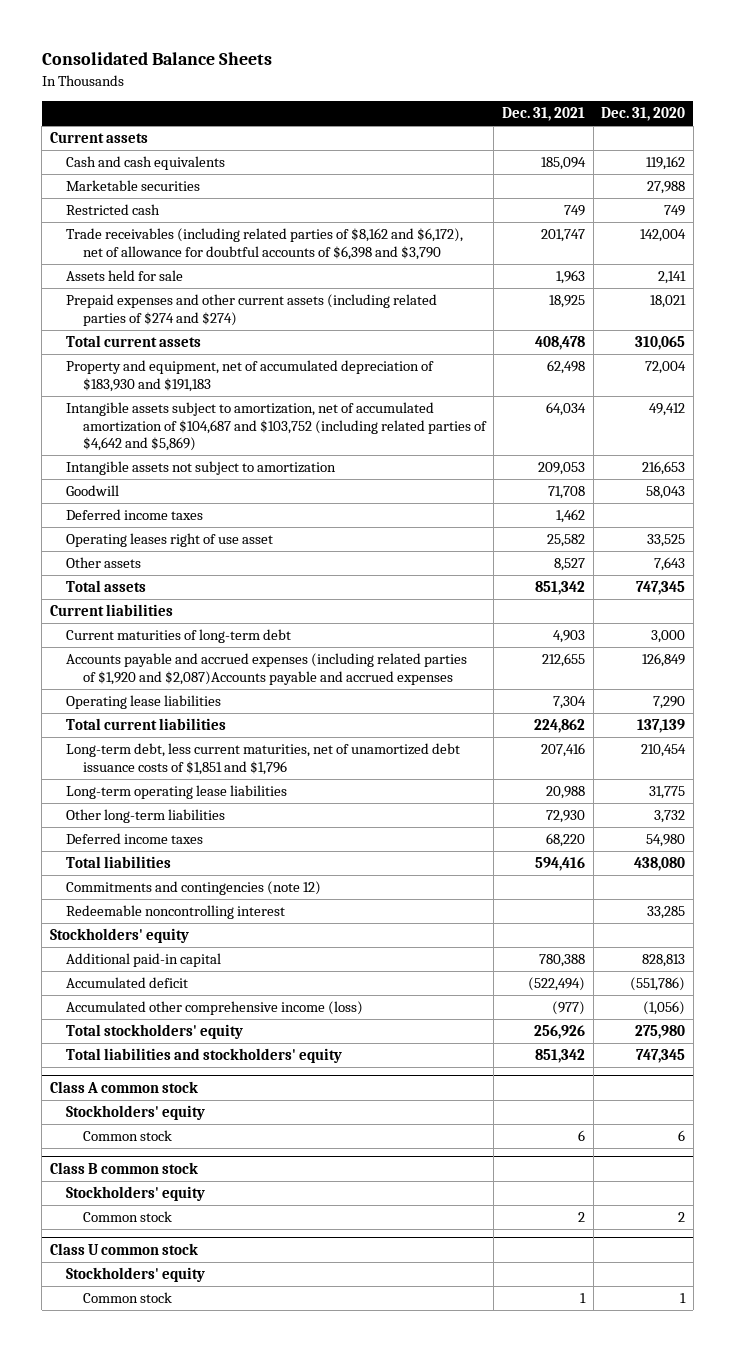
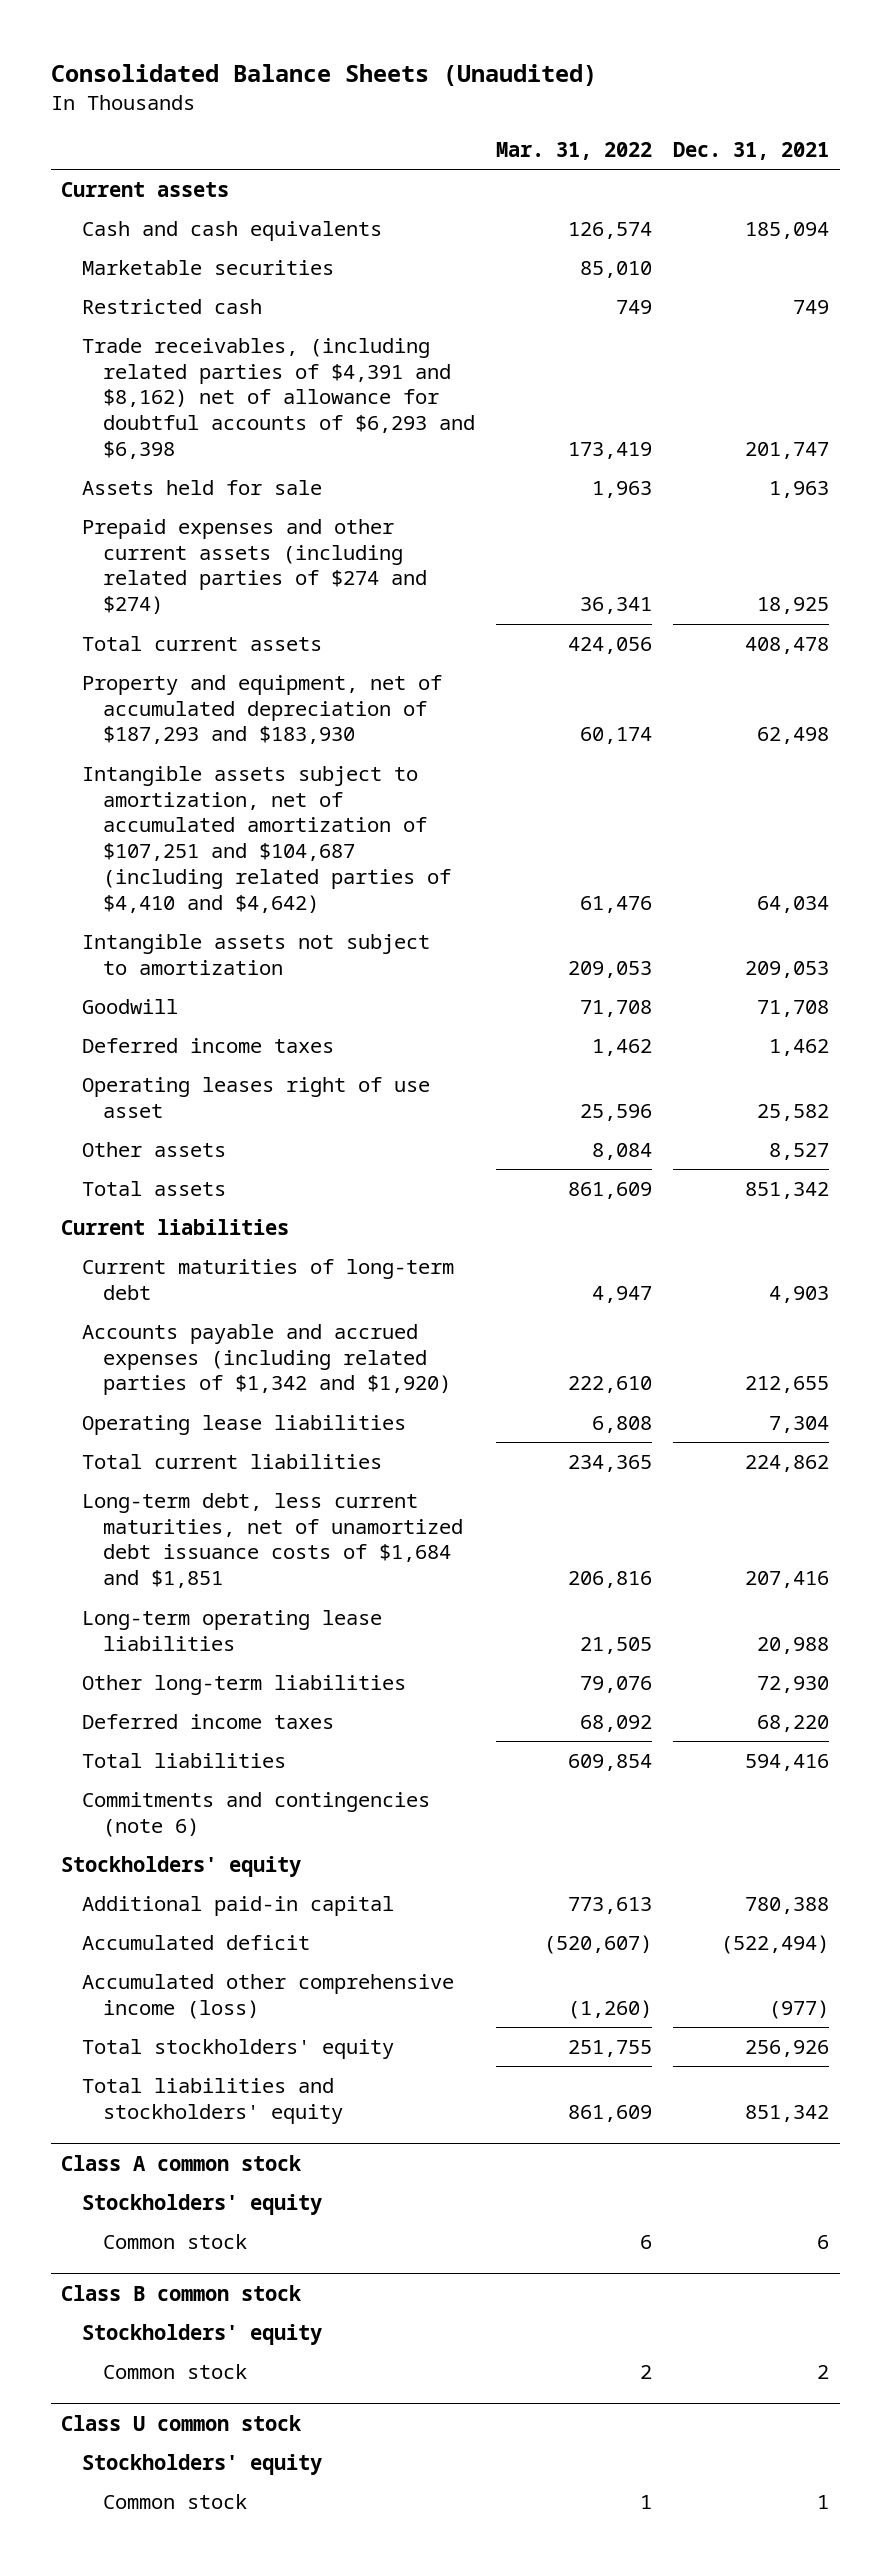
- Consolidated Balance Sheets
+ Consolidated Balance Sheets (Unaudited)
- | Dec. 31, 2021 | Dec. 31, 2020
+ | Mar. 31, 2022 | Dec. 31, 2021
- Trade receivables (including related parties of $8,162 and $6,172), net of allowance for doubtful accounts of $6,398 and $3,790 | 201,747 | 142,004
+ Trade receivables, (including related parties of $4,391 and $8,162) net of allowance for doubtful accounts of $6,293 and $6,398 | 173,419 | 201,747
- Property and equipment, net of accumulated depreciation of $183,930 and $191,183 | 62,498 | 72,004
- Intangible assets subject to amortization, net of accumulated amortization of $104,687 and $103,752 (including related parties of $4,642 and $5,869) | 64,034 | 49,412
+ Property and equipment, net of accumulated depreciation of $187,293 and $183,930 | 60,174 | 62,498
+ Intangible assets subject to amortization, net of accumulated amortization of $107,251 and $104,687 (including related parties of $4,410 and $4,642) | 61,476 | 64,034
- Accounts payable and accrued expenses (including related parties of $1,920 and $2,087)Accounts payable and accrued expenses | 212,655 | 126,849
+ Accounts payable and accrued expenses (including related parties of $1,342 and $1,920) | 222,610 | 212,655
- Long-term debt, less current maturities, net of unamortized debt issuance costs of $1,851 and $1,796 | 207,416 | 210,454
+ Long-term debt, less current maturities, net of unamortized debt issuance costs of $1,684 and $1,851 | 206,816 | 207,416
- Commitments and contingencies (note 12)
- Redeemable noncontrolling interest | | 33,285
+ Commitments and contingencies (note 6)

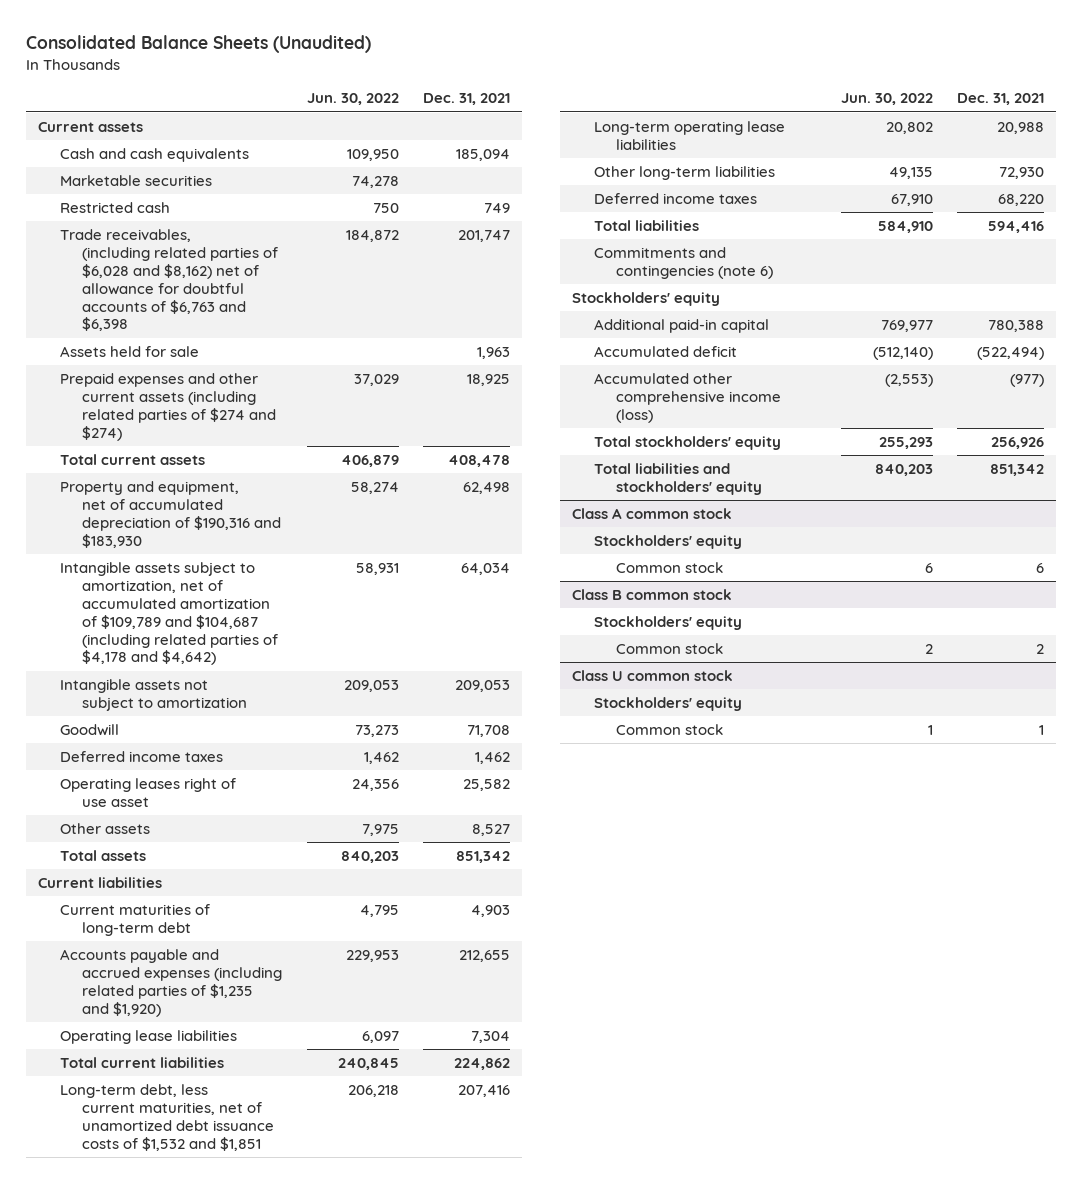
- | Mar. 31, 2022 | Dec. 31, 2021
+ | Jun. 30, 2022 | Dec. 31, 2021
- Trade receivables, (including related parties of $4,391 and $8,162) net of allowance for doubtful accounts of $6,293 and $6,398 | 173,419 | 201,747
+ Trade receivables, (including related parties of $6,028 and $8,162) net of allowance for doubtful accounts of $6,763 and $6,398 | 184,872 | 201,747
- Property and equipment, net of accumulated depreciation of $187,293 and $183,930 | 60,174 | 62,498
- Intangible assets subject to amortization, net of accumulated amortization of $107,251 and $104,687 (including related parties of $4,410 and $4,642) | 61,476 | 64,034
+ Property and equipment, net of accumulated depreciation of $190,316 and $183,930 | 58,274 | 62,498
+ Intangible assets subject to amortization, net of accumulated amortization of $109,789 and $104,687 (including related parties of $4,178 and $4,642) | 58,931 | 64,034
- Accounts payable and accrued expenses (including related parties of $1,342 and $1,920) | 222,610 | 212,655
+ Accounts payable and accrued expenses (including related parties of $1,235 and $1,920) | 229,953 | 212,655
- Long-term debt, less current maturities, net of unamortized debt issuance costs of $1,684 and $1,851 | 206,816 | 207,416
+ Long-term debt, less current maturities, net of unamortized debt issuance costs of $1,532 and $1,851 | 206,218 | 207,416

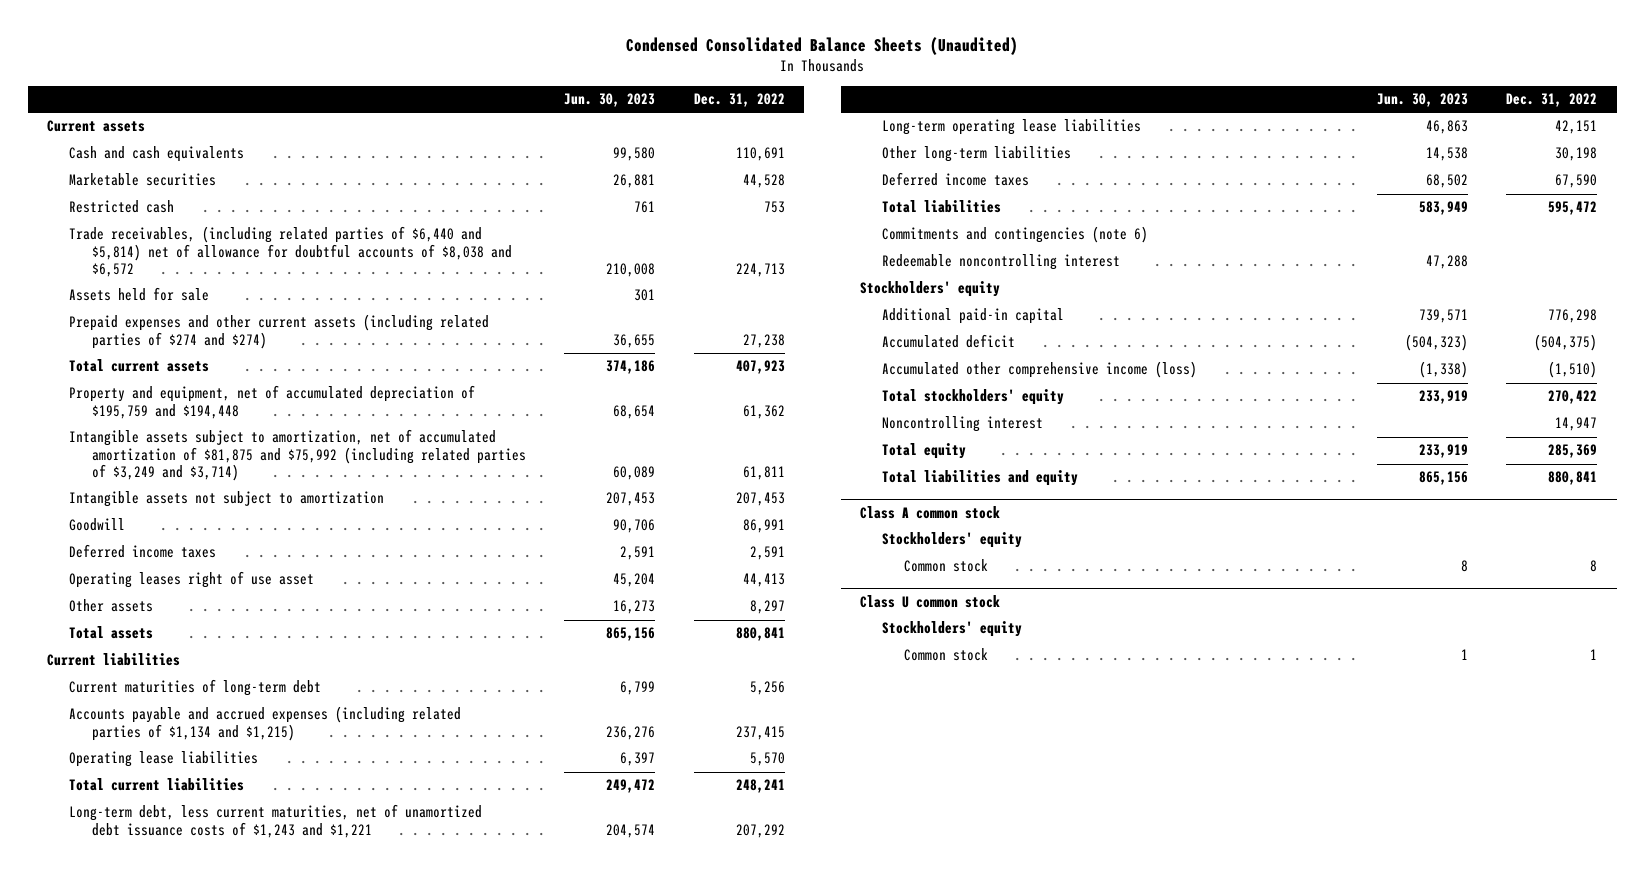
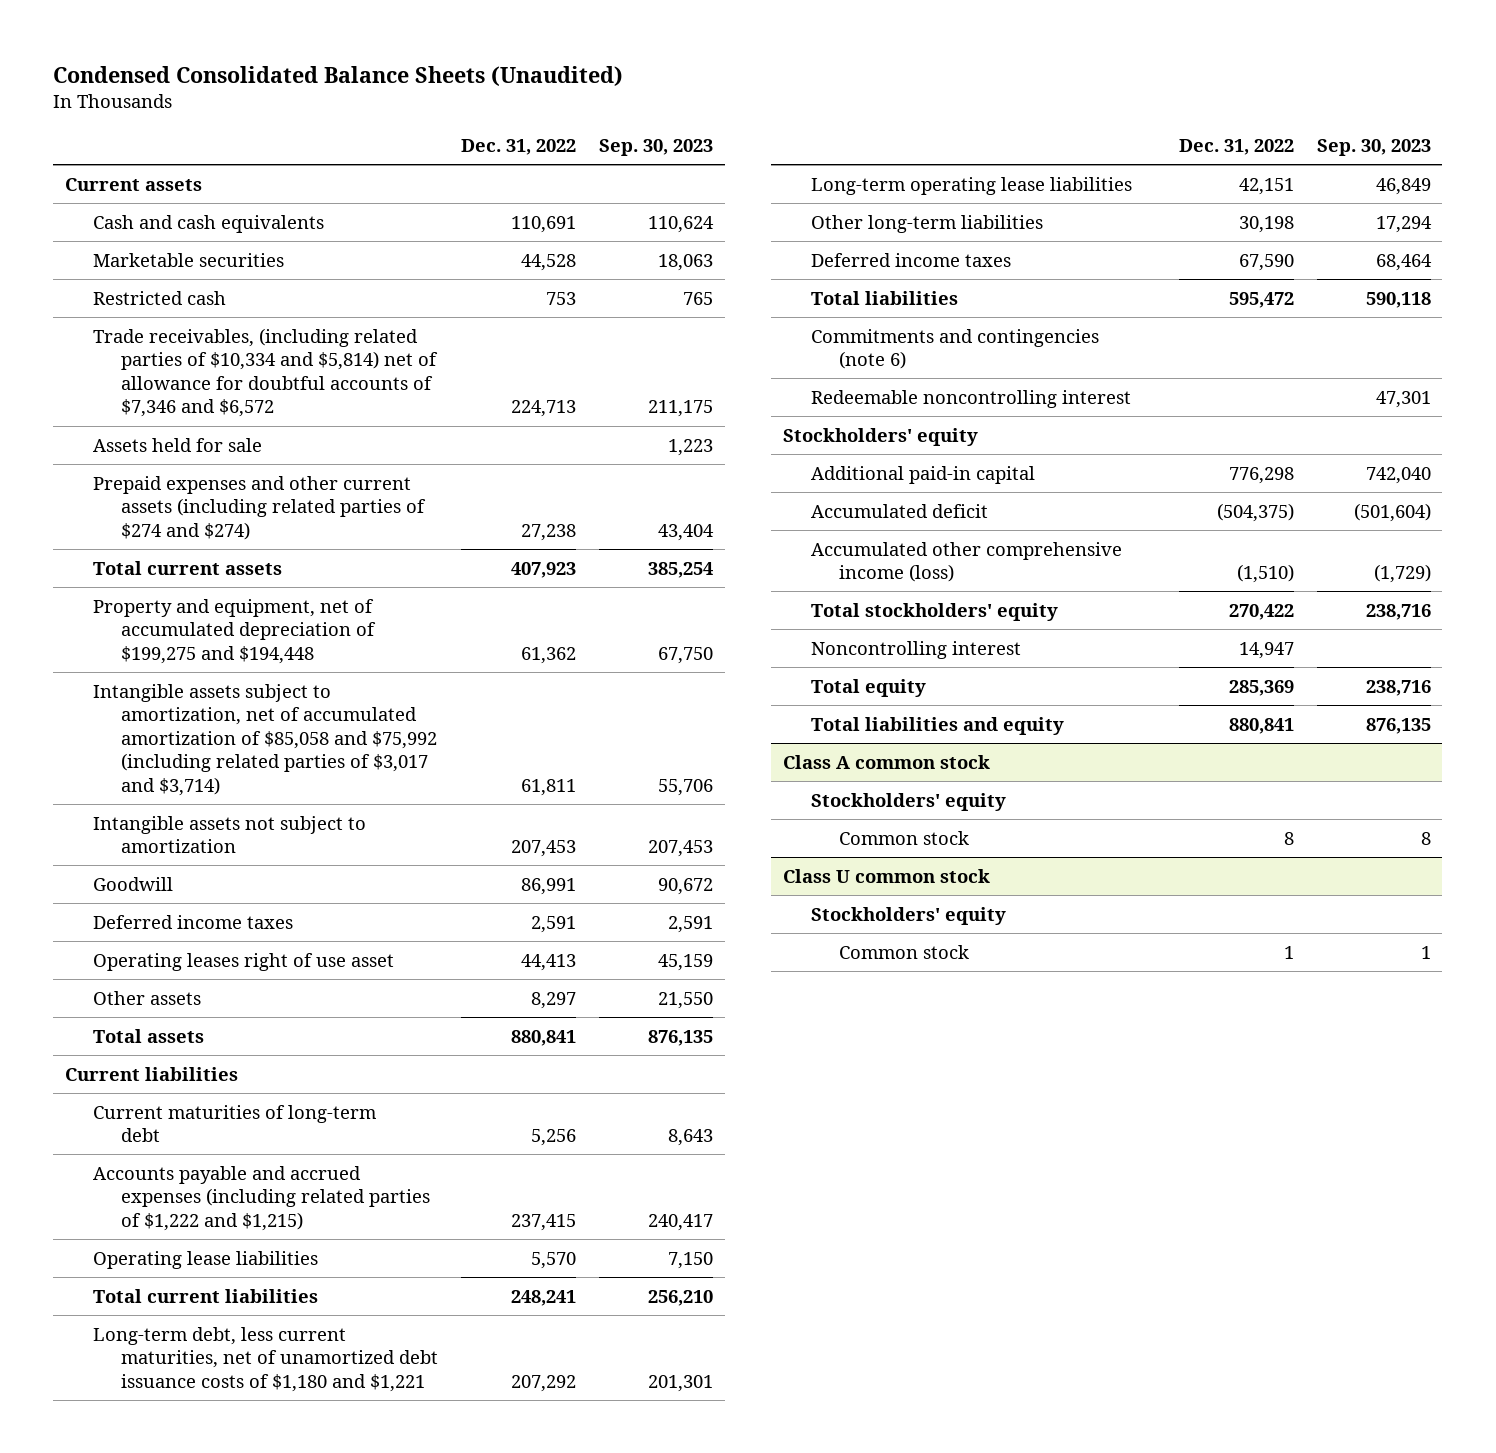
- | Jun. 30, 2023 | Dec. 31, 2022
+ | Dec. 31, 2022 | Sep. 30, 2023
- Trade receivables, (including related parties of $6,440 and $5,814) net of allowance for doubtful accounts of $8,038 and $6,572 | 210,008 | 224,713
+ Trade receivables, (including related parties of $10,334 and $5,814) net of allowance for doubtful accounts of $7,346 and $6,572 | 224,713 | 211,175
- Property and equipment, net of accumulated depreciation of $195,759 and $194,448 | 68,654 | 61,362
- Intangible assets subject to amortization, net of accumulated amortization of $81,875 and $75,992 (including related parties of $3,249 and $3,714) | 60,089 | 61,811
+ Property and equipment, net of accumulated depreciation of $199,275 and $194,448 | 61,362 | 67,750
+ Intangible assets subject to amortization, net of accumulated amortization of $85,058 and $75,992 (including related parties of $3,017 and $3,714) | 61,811 | 55,706
- Accounts payable and accrued expenses (including related parties of $1,134 and $1,215) | 236,276 | 237,415
+ Accounts payable and accrued expenses (including related parties of $1,222 and $1,215) | 237,415 | 240,417
- Long-term debt, less current maturities, net of unamortized debt issuance costs of $1,243 and $1,221 | 204,574 | 207,292
+ Long-term debt, less current maturities, net of unamortized debt issuance costs of $1,180 and $1,221 | 207,292 | 201,301

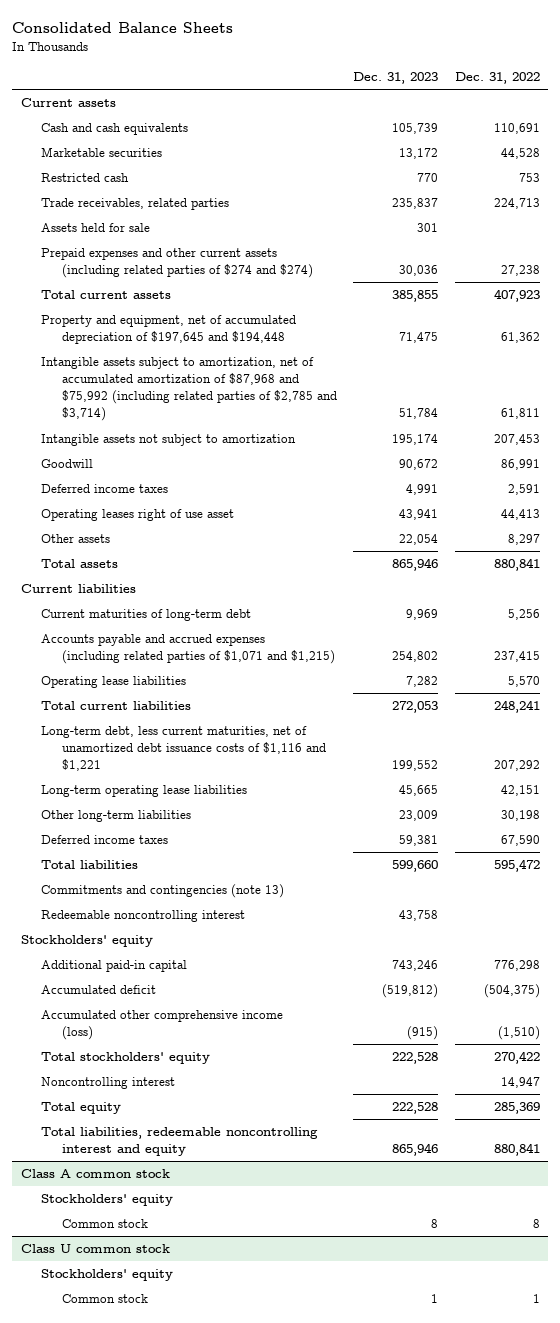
- Condensed Consolidated Balance Sheets (Unaudited)
+ Consolidated Balance Sheets
- | Dec. 31, 2022 | Sep. 30, 2023
+ | Dec. 31, 2023 | Dec. 31, 2022
- Trade receivables, (including related parties of $10,334 and $5,814) net of allowance for doubtful accounts of $7,346 and $6,572 | 224,713 | 211,175
+ Trade receivables, related parties | 235,837 | 224,713
- Property and equipment, net of accumulated depreciation of $199,275 and $194,448 | 61,362 | 67,750
- Intangible assets subject to amortization, net of accumulated amortization of $85,058 and $75,992 (including related parties of $3,017 and $3,714) | 61,811 | 55,706
+ Property and equipment, net of accumulated depreciation of $197,645 and $194,448 | 71,475 | 61,362
+ Intangible assets subject to amortization, net of accumulated amortization of $87,968 and $75,992 (including related parties of $2,785 and $3,714) | 51,784 | 61,811
- Accounts payable and accrued expenses (including related parties of $1,222 and $1,215) | 237,415 | 240,417
+ Accounts payable and accrued expenses (including related parties of $1,071 and $1,215) | 254,802 | 237,415
- Long-term debt, less current maturities, net of unamortized debt issuance costs of $1,180 and $1,221 | 207,292 | 201,301
+ Long-term debt, less current maturities, net of unamortized debt issuance costs of $1,116 and $1,221 | 199,552 | 207,292
- Commitments and contingencies (note 6)
+ Commitments and contingencies (note 13)
- Total liabilities and equity | 880,841 | 876,135
+ Total liabilities, redeemable noncontrolling interest and equity | 865,946 | 880,841

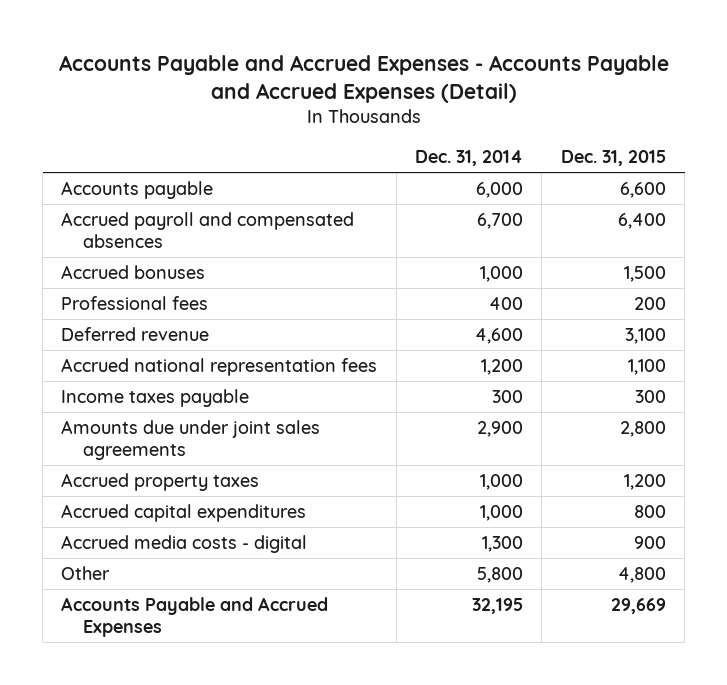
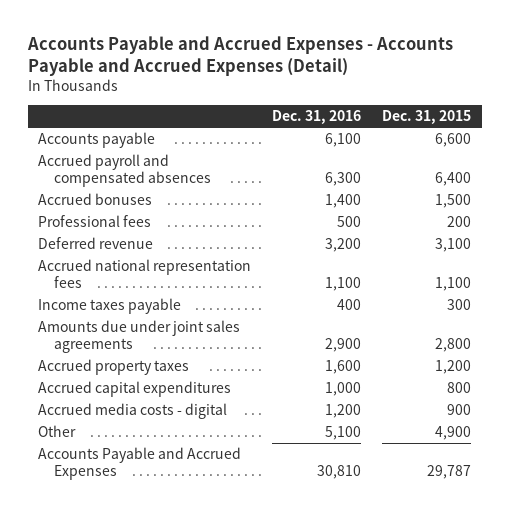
- | Dec. 31, 2014 | Dec. 31, 2015
+ | Dec. 31, 2016 | Dec. 31, 2015
- Other | 5,800 | 4,800
- Accounts Payable and Accrued Expenses | 32,195 | 29,669
+ Other | 5,100 | 4,900
+ Accounts Payable and Accrued Expenses | 30,810 | 29,787

